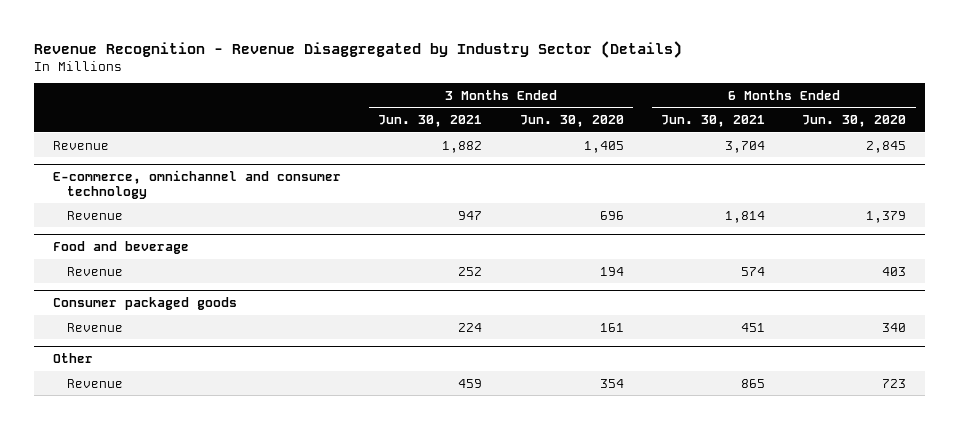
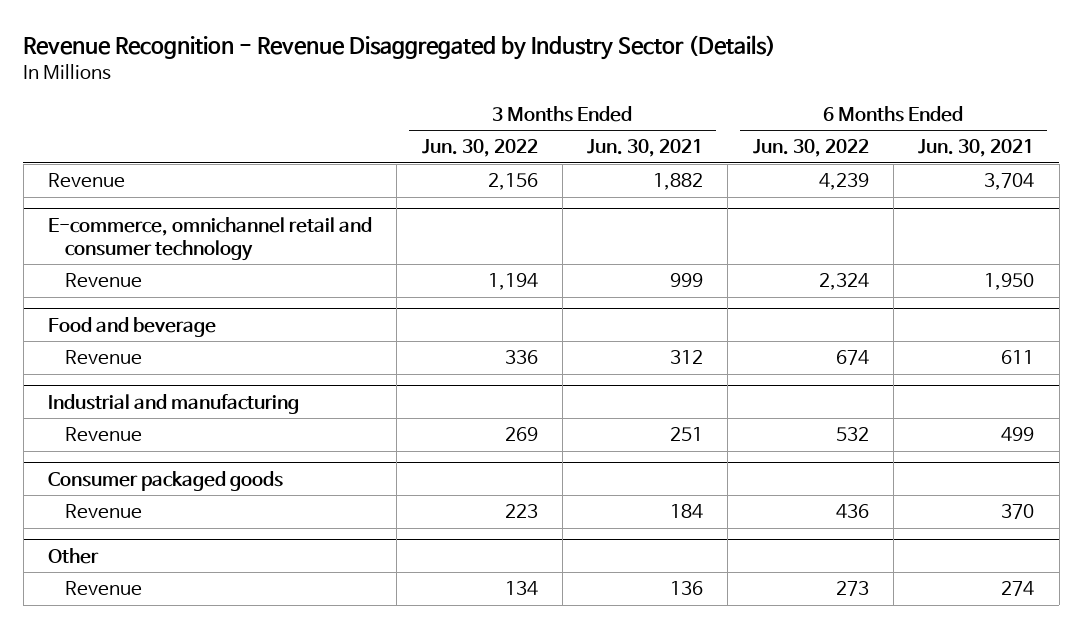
- | 3 Months Ended Jun. 30, 2021 | 3 Months Ended Jun. 30, 2020 | 6 Months Ended Jun. 30, 2021 | 6 Months Ended Jun. 30, 2020
+ | 3 Months Ended Jun. 30, 2022 | 3 Months Ended Jun. 30, 2021 | 6 Months Ended Jun. 30, 2022 | 6 Months Ended Jun. 30, 2021
- E-commerce, omnichannel and consumer technology
- Revenue | 947 | 696 | 1,814 | 1,379
+ E-commerce, omnichannel retail and consumer technology
+ Revenue | 1,194 | 999 | 2,324 | 1,950
@ Food and beverage
- Revenue | 252 | 194 | 574 | 403
+ Revenue | 336 | 312 | 674 | 611
+ Industrial and manufacturing
+ Revenue | 269 | 251 | 532 | 499
@ Consumer packaged goods
- Revenue | 224 | 161 | 451 | 340
+ Revenue | 223 | 184 | 436 | 370
@ Other
- Revenue | 459 | 354 | 865 | 723
+ Revenue | 134 | 136 | 273 | 274

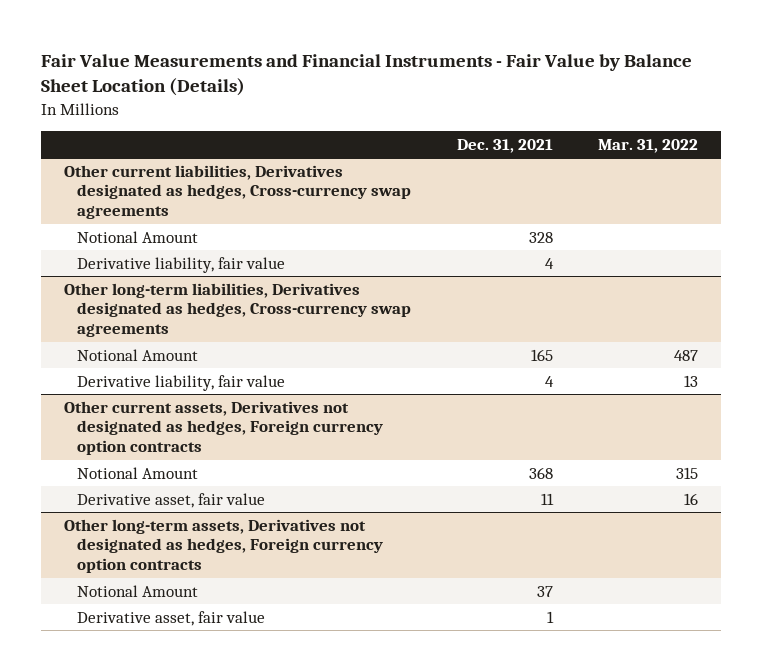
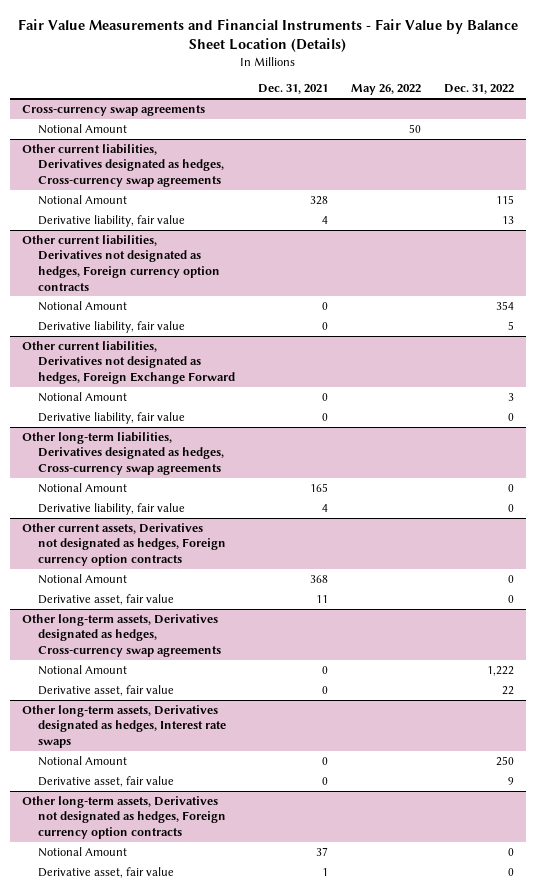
- | Dec. 31, 2021 | Mar. 31, 2022
+ | Dec. 31, 2021 | May 26, 2022 | Dec. 31, 2022
+ Cross-currency swap agreements
+ Notional Amount | | 50 |
+ Other current liabilities, Derivatives not designated as hedges, Foreign currency option contracts
+ Notional Amount | 0 | | 354
+ Derivative liability, fair value | 0 | | 5
+ Other current liabilities, Derivatives not designated as hedges, Foreign Exchange Forward
+ Notional Amount | 0 | | 3
+ Derivative liability, fair value | 0 | | 0
+ Other long-term assets, Derivatives designated as hedges, Cross-currency swap agreements
+ Notional Amount | 0 | | 1,222
+ Derivative asset, fair value | 0 | | 22
+ Other long-term assets, Derivatives designated as hedges, Interest rate swaps
+ Notional Amount | 0 | | 250
+ Derivative asset, fair value | 0 | | 9

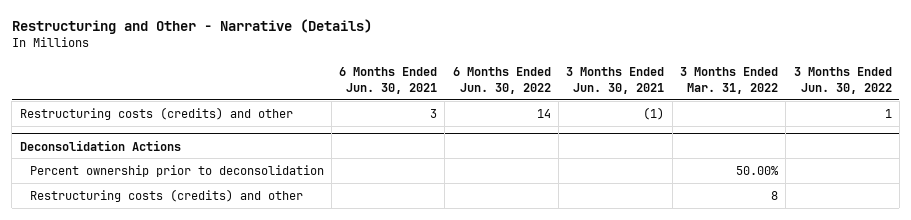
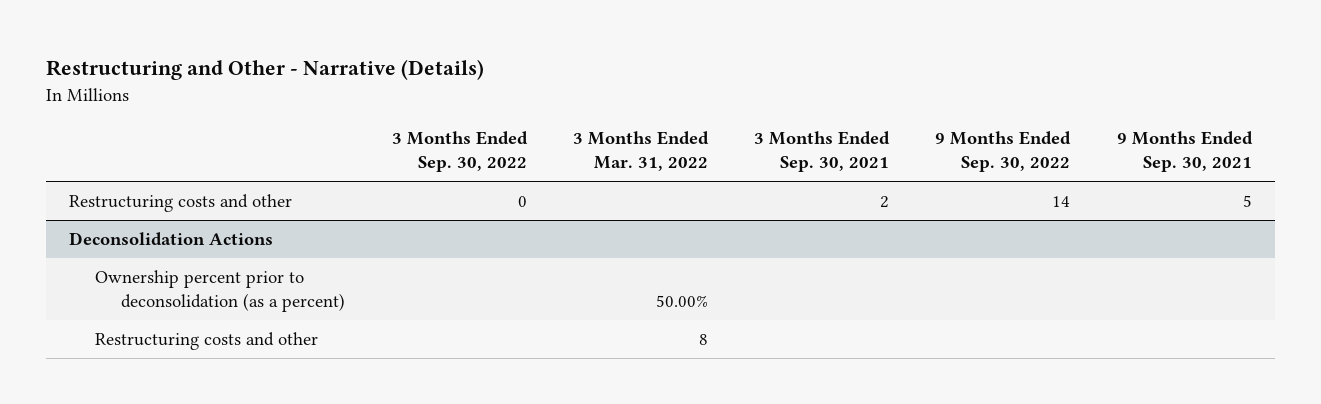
- | 6 Months Ended Jun. 30, 2021 | 6 Months Ended Jun. 30, 2022 | 3 Months Ended Jun. 30, 2021 | 3 Months Ended Mar. 31, 2022 | 3 Months Ended Jun. 30, 2022
+ | 3 Months Ended Sep. 30, 2022 | 3 Months Ended Mar. 31, 2022 | 3 Months Ended Sep. 30, 2021 | 9 Months Ended Sep. 30, 2022 | 9 Months Ended Sep. 30, 2021
- Restructuring costs (credits) and other | 3 | 14 | (1) | | 1
+ Restructuring costs and other | 0 | | 2 | 14 | 5
@ Deconsolidation Actions
- Percent ownership prior to deconsolidation | | | | 50.00% |
- Restructuring costs (credits) and other | | | | 8 |
+ Ownership percent prior to deconsolidation (as a percent) | | 50.00% | | |
+ Restructuring costs and other | | 8 | | |

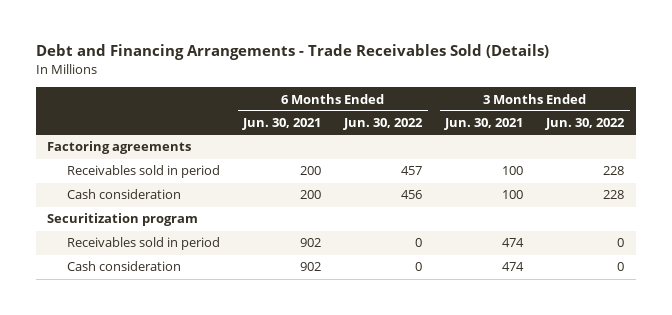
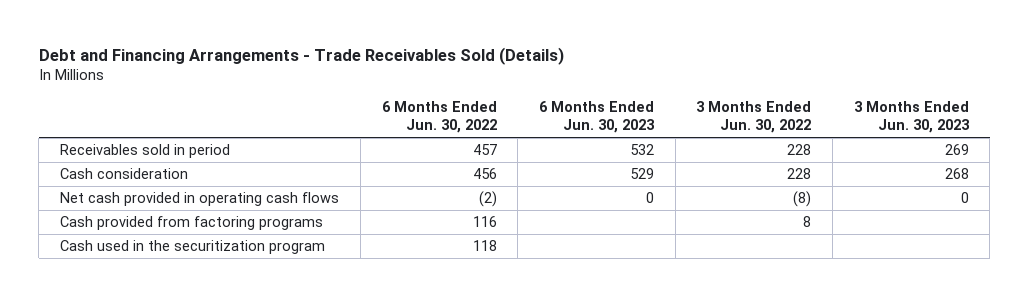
- | 6 Months Ended Jun. 30, 2021 | 6 Months Ended Jun. 30, 2022 | 3 Months Ended Jun. 30, 2021 | 3 Months Ended Jun. 30, 2022
+ | 6 Months Ended Jun. 30, 2022 | 6 Months Ended Jun. 30, 2023 | 3 Months Ended Jun. 30, 2022 | 3 Months Ended Jun. 30, 2023
- Factoring agreements
- Securitization program
- Receivables sold in period | 902 | 0 | 474 | 0
- Cash consideration | 902 | 0 | 474 | 0
+ Net cash provided in operating cash flows | (2) | 0 | (8) | 0
+ Cash provided from factoring programs | 116 | | 8 |
+ Cash used in the securitization program | 118 | | |

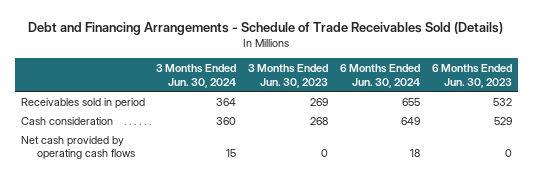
- Debt and Financing Arrangements - Trade Receivables Sold (Details)
+ Debt and Financing Arrangements - Schedule of Trade Receivables Sold (Details)
- | 6 Months Ended Jun. 30, 2022 | 6 Months Ended Jun. 30, 2023 | 3 Months Ended Jun. 30, 2022 | 3 Months Ended Jun. 30, 2023
+ | 3 Months Ended Jun. 30, 2024 | 3 Months Ended Jun. 30, 2023 | 6 Months Ended Jun. 30, 2024 | 6 Months Ended Jun. 30, 2023
- Net cash provided in operating cash flows | (2) | 0 | (8) | 0
- Cash provided from factoring programs | 116 | | 8 |
- Cash used in the securitization program | 118 | | |
+ Net cash provided by operating cash flows | 15 | 0 | 18 | 0

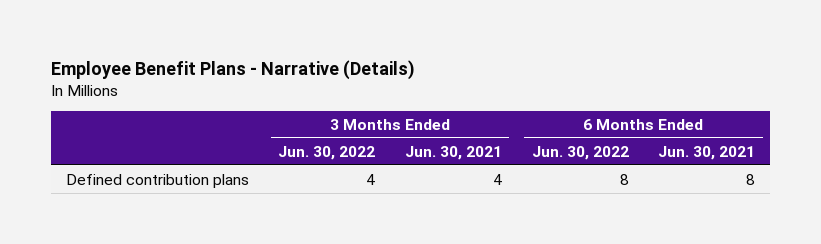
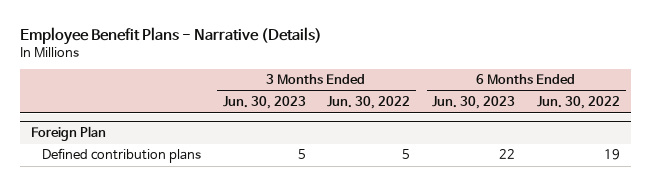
- | 3 Months Ended Jun. 30, 2022 | 3 Months Ended Jun. 30, 2021 | 6 Months Ended Jun. 30, 2022 | 6 Months Ended Jun. 30, 2021
+ | 3 Months Ended Jun. 30, 2023 | 3 Months Ended Jun. 30, 2022 | 6 Months Ended Jun. 30, 2023 | 6 Months Ended Jun. 30, 2022
- Defined contribution plans | 4 | 4 | 8 | 8
+ Foreign Plan
+ Defined contribution plans | 5 | 5 | 22 | 19

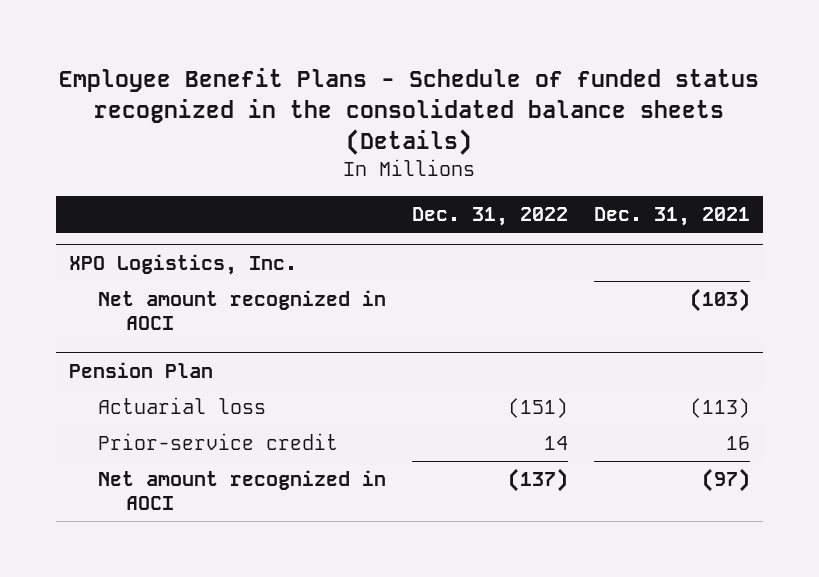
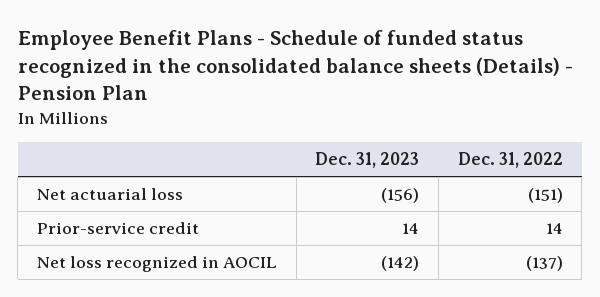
- Employee Benefit Plans - Schedule of funded status recognized in the consolidated balance sheets (Details)
+ Employee Benefit Plans - Schedule of funded status recognized in the consolidated balance sheets (Details) - Pension Plan
- | Dec. 31, 2022 | Dec. 31, 2021
+ | Dec. 31, 2023 | Dec. 31, 2022
- XPO Logistics, Inc.
- Net amount recognized in AOCI | | (103)
- Pension Plan
- Actuarial loss | (151) | (113)
+ Net actuarial loss | (156) | (151)
- Net amount recognized in AOCI | (137) | (97)
+ Net loss recognized in AOCIL | (142) | (137)

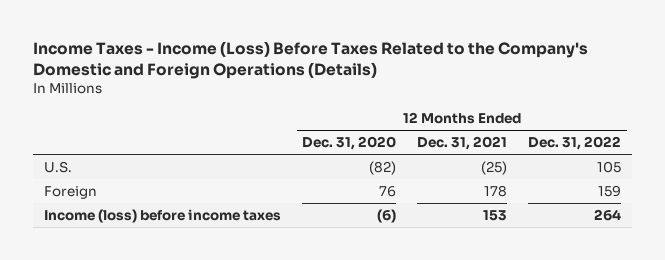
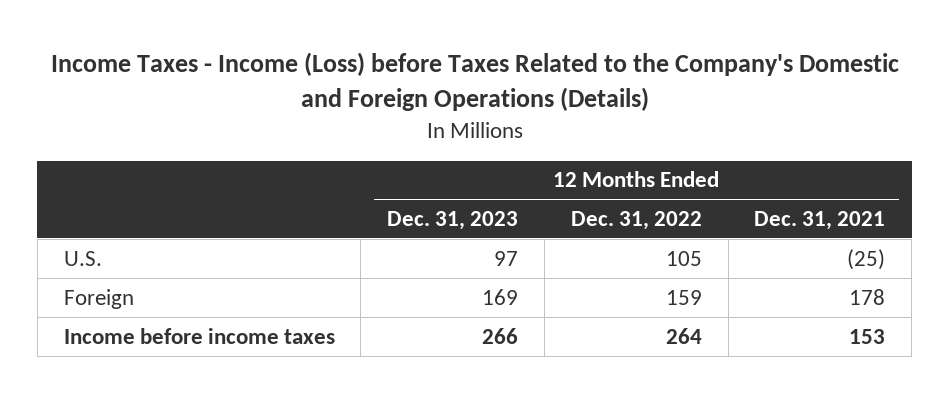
- Income Taxes - Income (Loss) Before Taxes Related to the Company's Domestic and Foreign Operations (Details)
+ Income Taxes - Income (Loss) before Taxes Related to the Company's Domestic and Foreign Operations (Details)
- | 12 Months Ended Dec. 31, 2020 | 12 Months Ended Dec. 31, 2021 | 12 Months Ended Dec. 31, 2022
+ | 12 Months Ended Dec. 31, 2023 | 12 Months Ended Dec. 31, 2022 | 12 Months Ended Dec. 31, 2021
- Income (loss) before income taxes | (6) | 153 | 264
+ Income before income taxes | 266 | 264 | 153

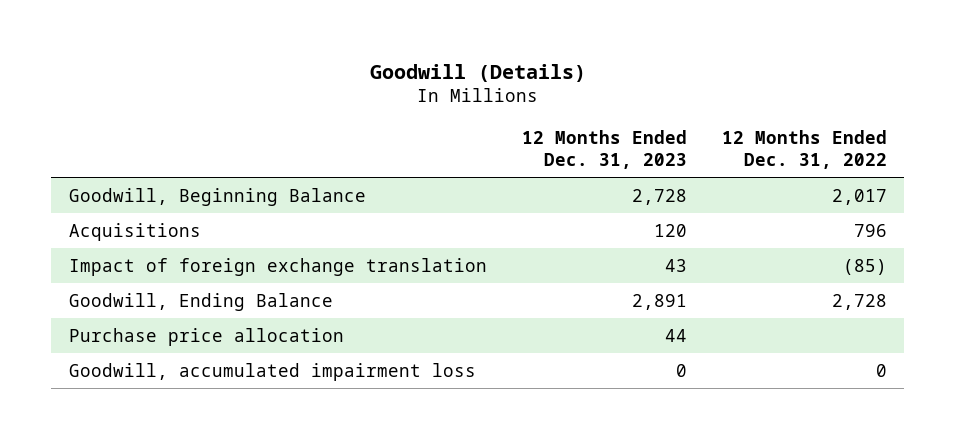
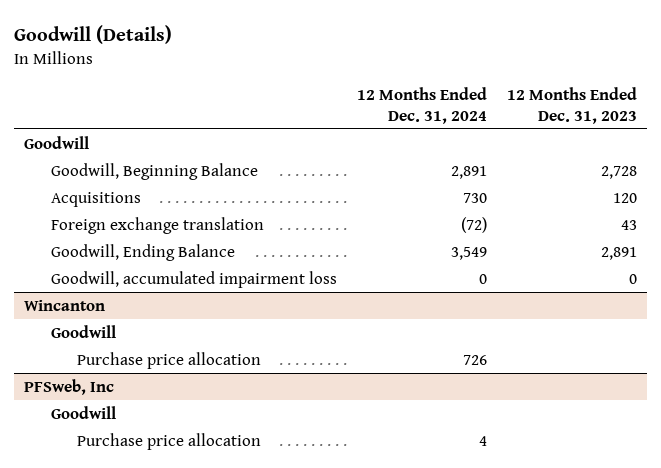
- | 12 Months Ended Dec. 31, 2023 | 12 Months Ended Dec. 31, 2022
+ | 12 Months Ended Dec. 31, 2024 | 12 Months Ended Dec. 31, 2023
+ Goodwill
- Impact of foreign exchange translation | 43 | (85)
+ Foreign exchange translation | (72) | 43
- Purchase price allocation | 44 |
+ Wincanton
+ Goodwill
+ Purchase price allocation | 726 |
+ PFSweb, Inc
+ Goodwill
+ Purchase price allocation | 4 |

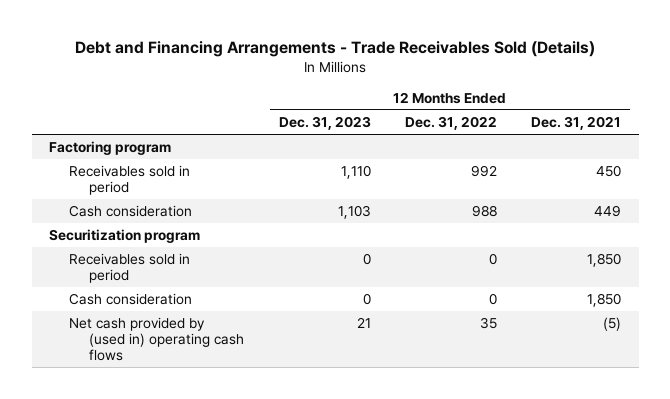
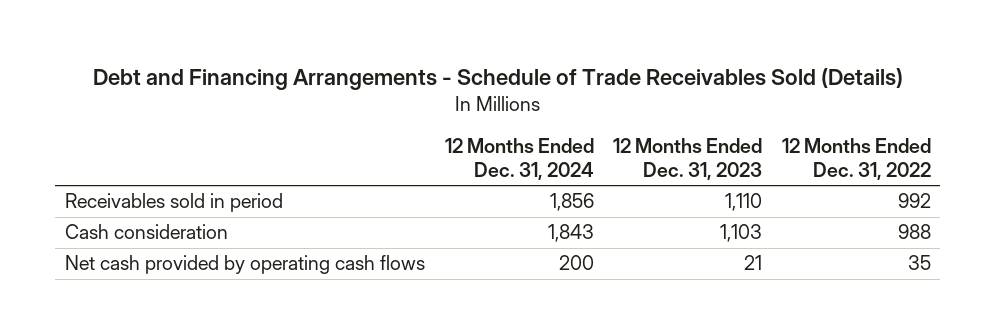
- Debt and Financing Arrangements - Trade Receivables Sold (Details)
+ Debt and Financing Arrangements - Schedule of Trade Receivables Sold (Details)
- | 12 Months Ended Dec. 31, 2023 | 12 Months Ended Dec. 31, 2022 | 12 Months Ended Dec. 31, 2021
+ | 12 Months Ended Dec. 31, 2024 | 12 Months Ended Dec. 31, 2023 | 12 Months Ended Dec. 31, 2022
- Factoring program
- Securitization program
- Receivables sold in period | 0 | 0 | 1,850
- Cash consideration | 0 | 0 | 1,850
- Net cash provided by (used in) operating cash flows | 21 | 35 | (5)
+ Net cash provided by operating cash flows | 200 | 21 | 35

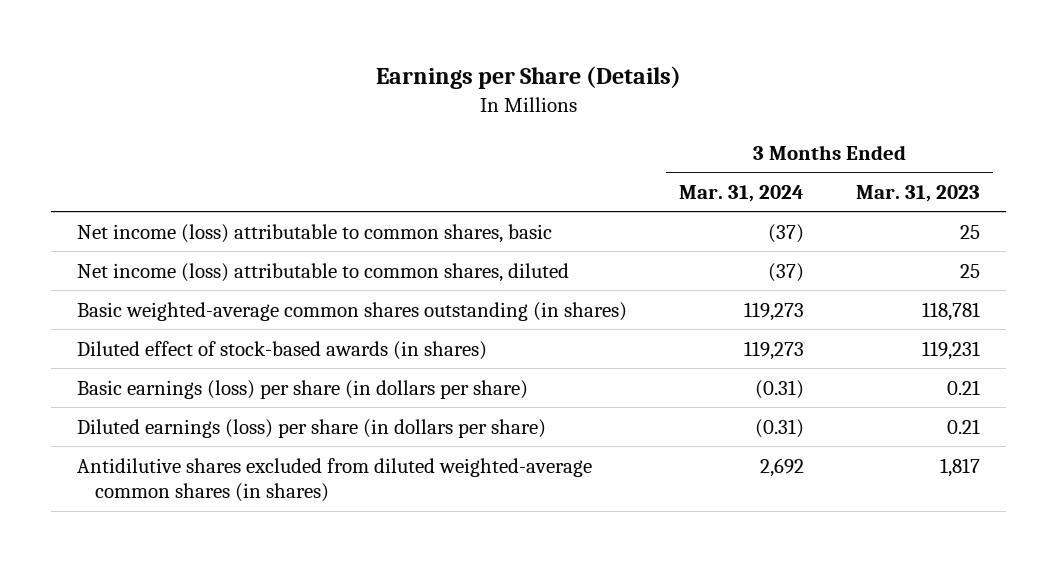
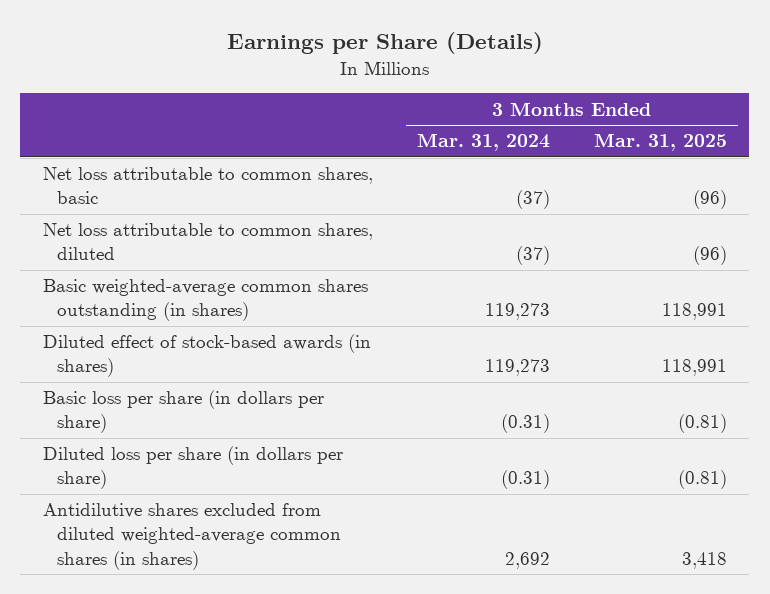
- | 3 Months Ended Mar. 31, 2024 | 3 Months Ended Mar. 31, 2023
+ | 3 Months Ended Mar. 31, 2024 | 3 Months Ended Mar. 31, 2025
- Net income (loss) attributable to common shares, basic | (37) | 25
- Net income (loss) attributable to common shares, diluted | (37) | 25
+ Net loss attributable to common shares, basic | (37) | (96)
+ Net loss attributable to common shares, diluted | (37) | (96)
- Basic earnings (loss) per share (in dollars per share) | (0.31) | 0.21
- Diluted earnings (loss) per share (in dollars per share) | (0.31) | 0.21
+ Basic loss per share (in dollars per share) | (0.31) | (0.81)
+ Diluted loss per share (in dollars per share) | (0.31) | (0.81)

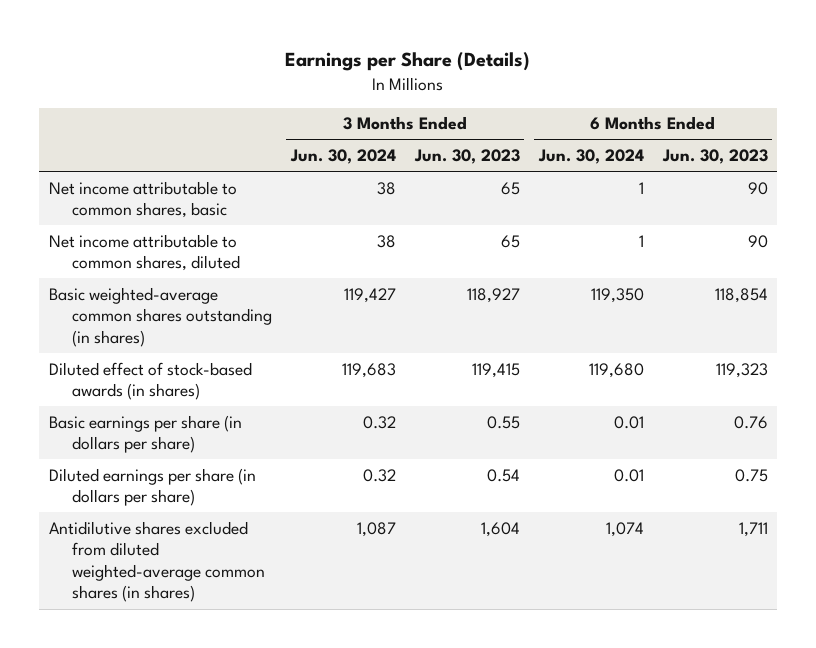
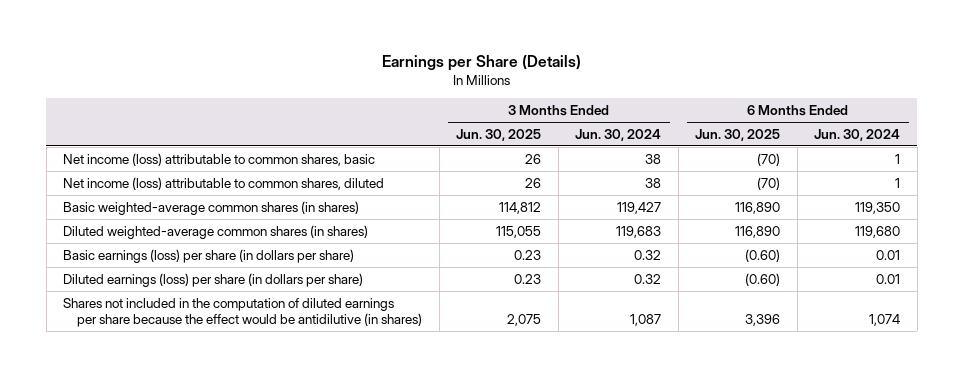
- | 3 Months Ended Jun. 30, 2024 | 3 Months Ended Jun. 30, 2023 | 6 Months Ended Jun. 30, 2024 | 6 Months Ended Jun. 30, 2023
+ | 3 Months Ended Jun. 30, 2025 | 3 Months Ended Jun. 30, 2024 | 6 Months Ended Jun. 30, 2025 | 6 Months Ended Jun. 30, 2024
- Net income attributable to common shares, basic | 38 | 65 | 1 | 90
- Net income attributable to common shares, diluted | 38 | 65 | 1 | 90
- Basic weighted-average common shares outstanding (in shares) | 119,427 | 118,927 | 119,350 | 118,854
- Diluted effect of stock-based awards (in shares) | 119,683 | 119,415 | 119,680 | 119,323
- Basic earnings per share (in dollars per share) | 0.32 | 0.55 | 0.01 | 0.76
- Diluted earnings per share (in dollars per share) | 0.32 | 0.54 | 0.01 | 0.75
- Antidilutive shares excluded from diluted weighted-average common shares (in shares) | 1,087 | 1,604 | 1,074 | 1,711
+ Net income (loss) attributable to common shares, basic | 26 | 38 | (70) | 1
+ Net income (loss) attributable to common shares, diluted | 26 | 38 | (70) | 1
+ Basic weighted-average common shares (in shares) | 114,812 | 119,427 | 116,890 | 119,350
+ Diluted weighted-average common shares (in shares) | 115,055 | 119,683 | 116,890 | 119,680
+ Basic earnings (loss) per share (in dollars per share) | 0.23 | 0.32 | (0.60) | 0.01
+ Diluted earnings (loss) per share (in dollars per share) | 0.23 | 0.32 | (0.60) | 0.01
+ Shares not included in the computation of diluted earnings per share because the effect would be antidilutive (in shares) | 2,075 | 1,087 | 3,396 | 1,074

